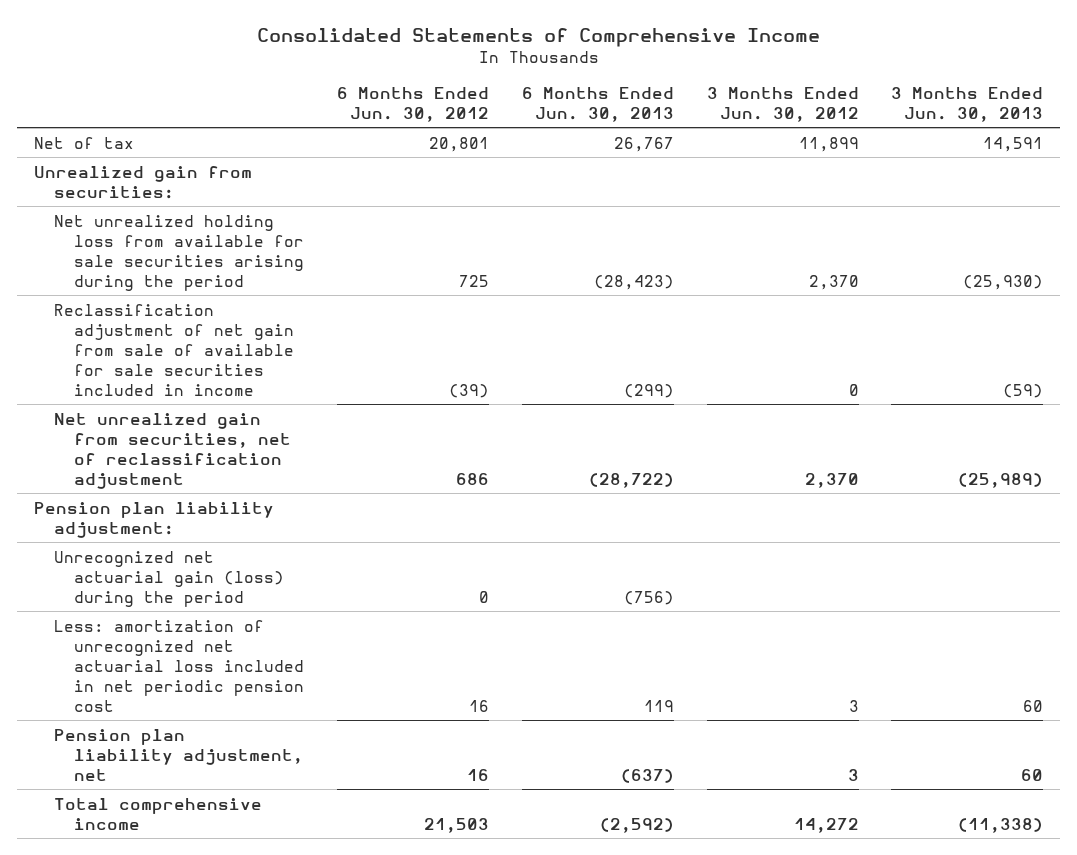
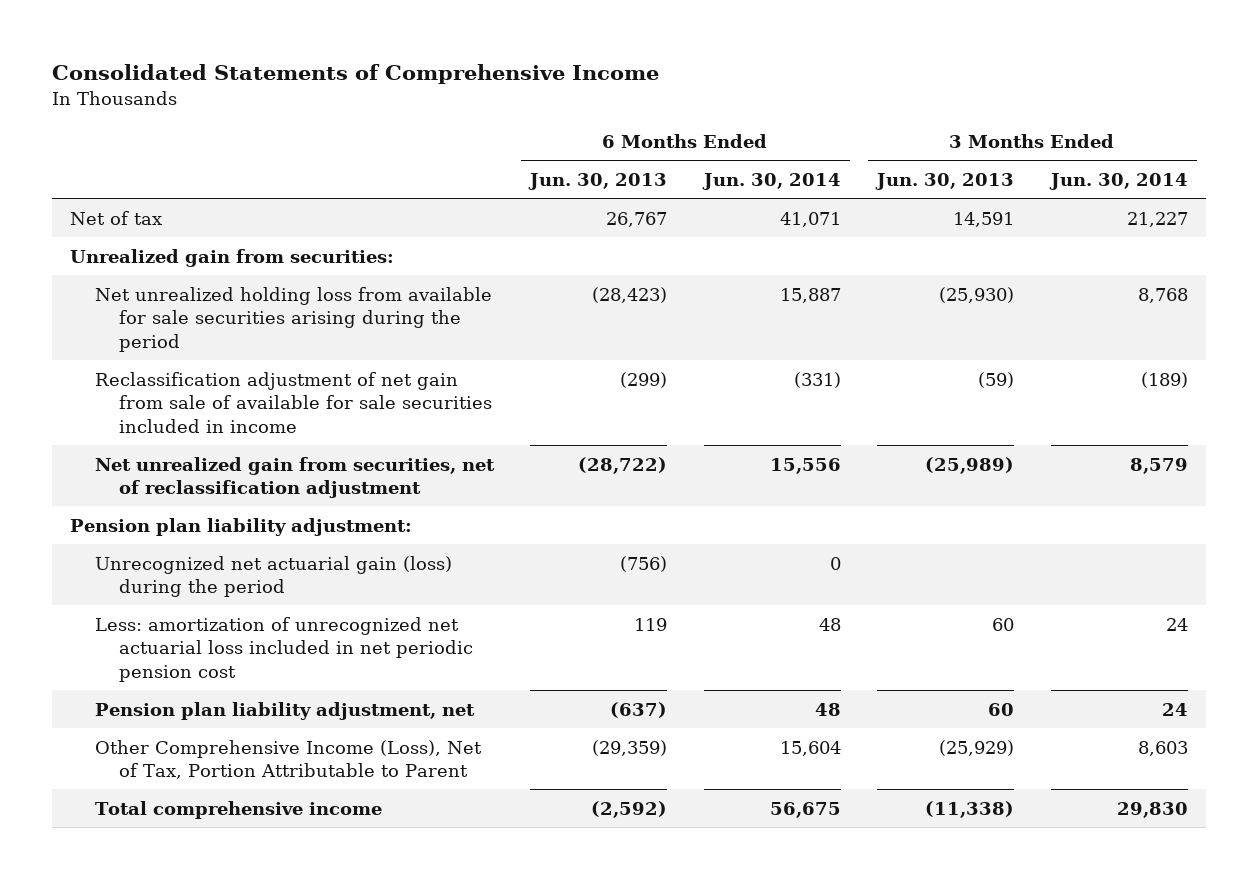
- | 6 Months Ended Jun. 30, 2012 | 6 Months Ended Jun. 30, 2013 | 3 Months Ended Jun. 30, 2012 | 3 Months Ended Jun. 30, 2013
+ | 6 Months Ended Jun. 30, 2013 | 6 Months Ended Jun. 30, 2014 | 3 Months Ended Jun. 30, 2013 | 3 Months Ended Jun. 30, 2014
+ Other Comprehensive Income (Loss), Net of Tax, Portion Attributable to Parent | (29,359) | 15,604 | (25,929) | 8,603

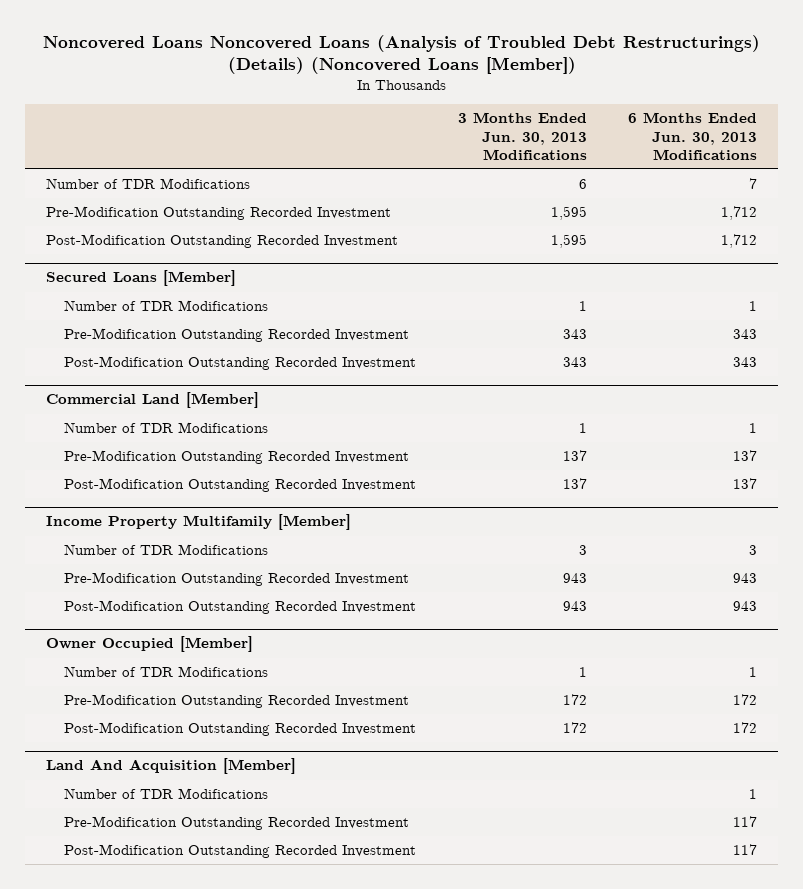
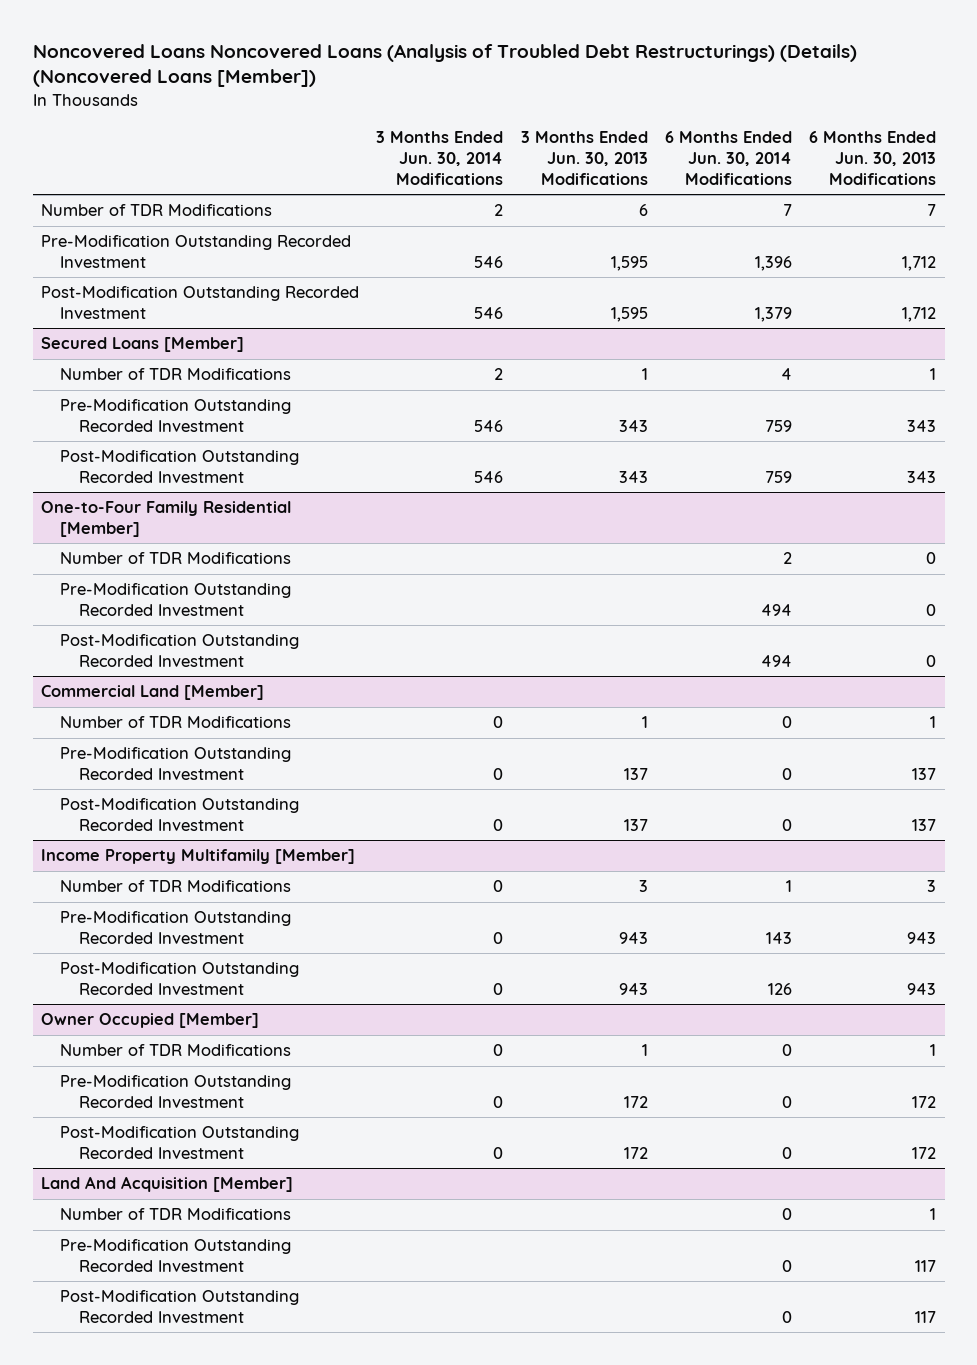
- | 3 Months Ended Jun. 30, 2013 Modifications | 6 Months Ended Jun. 30, 2013 Modifications
+ | 3 Months Ended Jun. 30, 2014 Modifications | 3 Months Ended Jun. 30, 2013 Modifications | 6 Months Ended Jun. 30, 2014 Modifications | 6 Months Ended Jun. 30, 2013 Modifications
+ One-to-Four Family Residential [Member]
+ Number of TDR Modifications | | | 2 | 0
+ Pre-Modification Outstanding Recorded Investment | | | 494 | 0
+ Post-Modification Outstanding Recorded Investment | | | 494 | 0

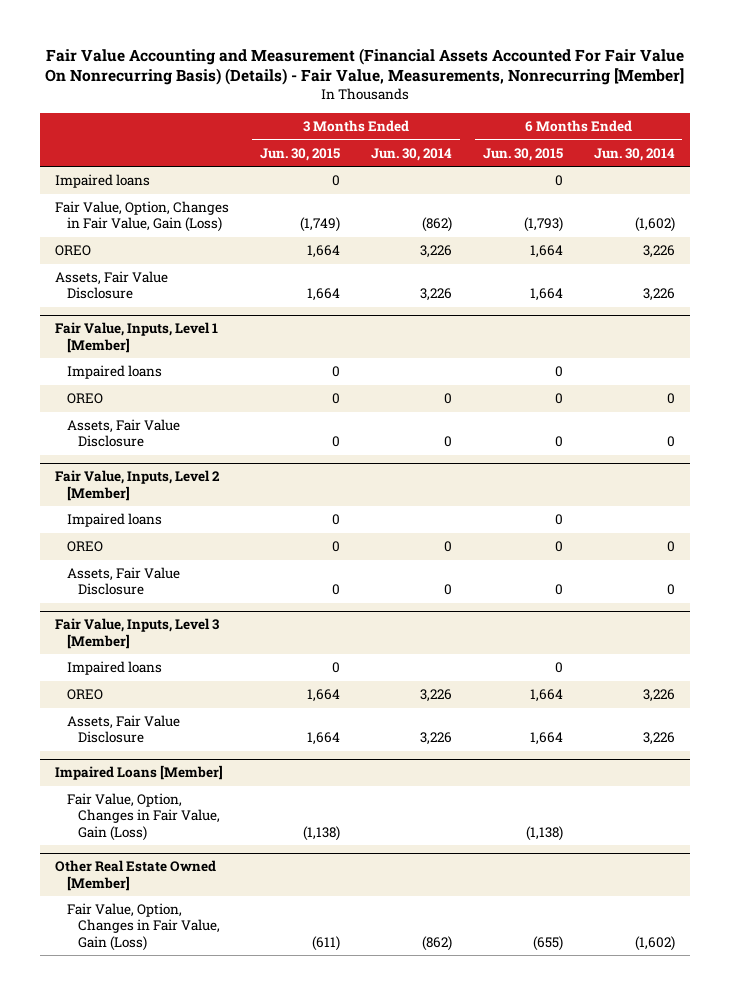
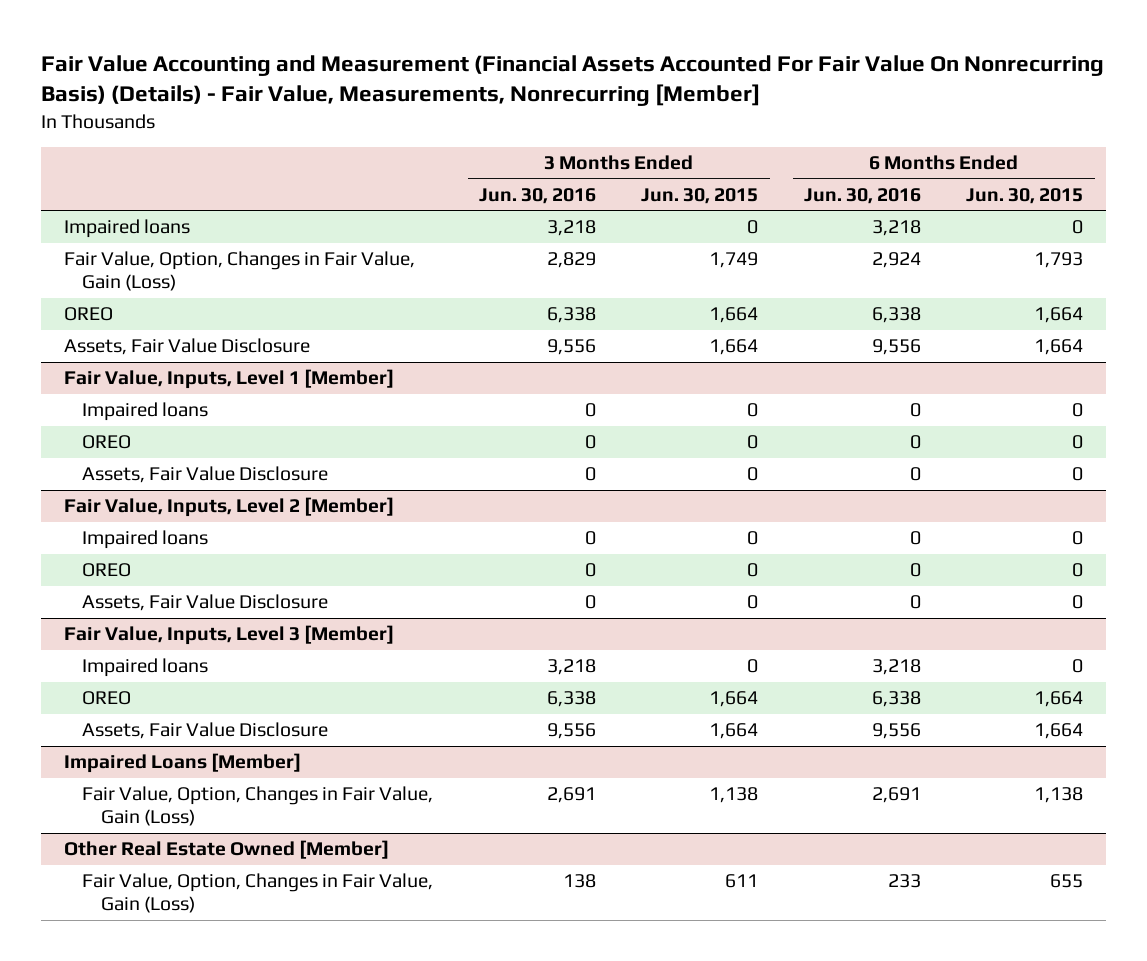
- | 3 Months Ended Jun. 30, 2015 | 3 Months Ended Jun. 30, 2014 | 6 Months Ended Jun. 30, 2015 | 6 Months Ended Jun. 30, 2014
+ | 3 Months Ended Jun. 30, 2016 | 3 Months Ended Jun. 30, 2015 | 6 Months Ended Jun. 30, 2016 | 6 Months Ended Jun. 30, 2015
- Fair Value, Option, Changes in Fair Value, Gain (Loss) | (1,749) | (862) | (1,793) | (1,602)
+ Fair Value, Option, Changes in Fair Value, Gain (Loss) | 2,829 | 1,749 | 2,924 | 1,793
@ Impaired Loans [Member]
- Fair Value, Option, Changes in Fair Value, Gain (Loss) | (1,138) | | (1,138) |
+ Fair Value, Option, Changes in Fair Value, Gain (Loss) | 2,691 | 1,138 | 2,691 | 1,138
@ Other Real Estate Owned [Member]
- Fair Value, Option, Changes in Fair Value, Gain (Loss) | (611) | (862) | (655) | (1,602)
+ Fair Value, Option, Changes in Fair Value, Gain (Loss) | 138 | 611 | 233 | 655

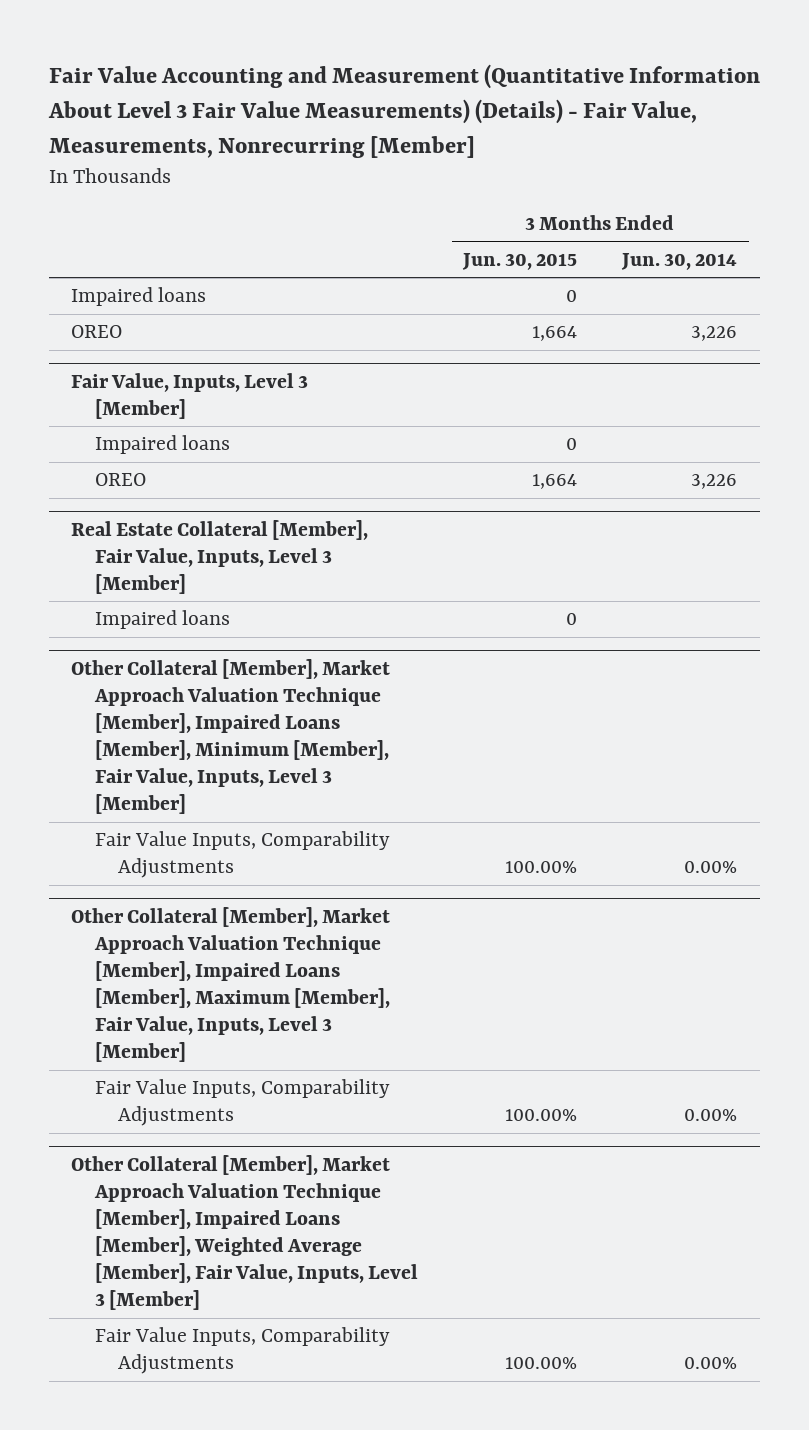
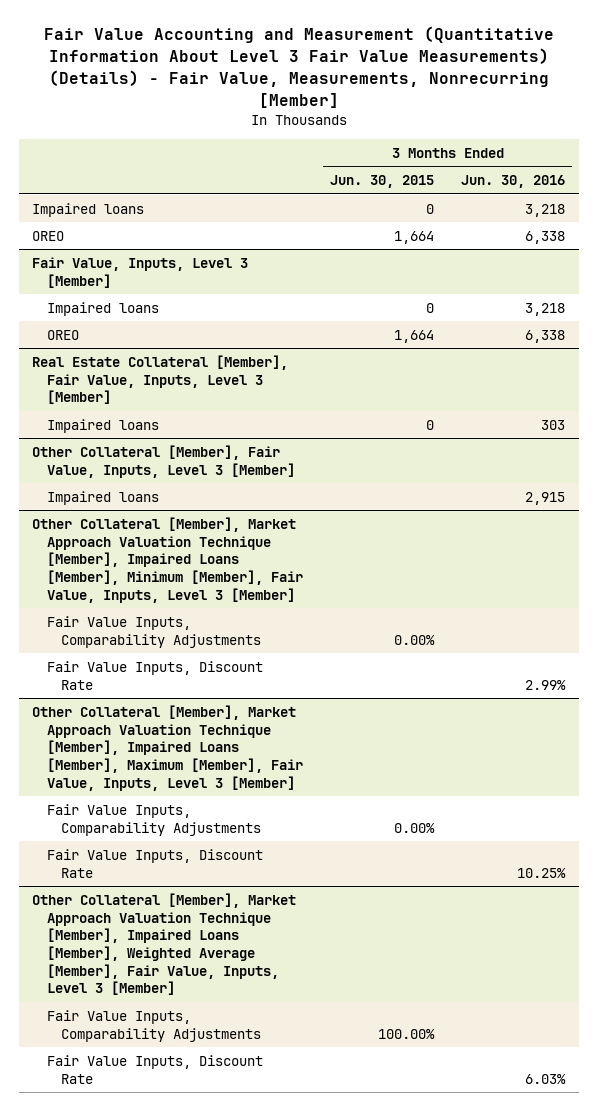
- | 3 Months Ended Jun. 30, 2015 | 3 Months Ended Jun. 30, 2014
+ | 3 Months Ended Jun. 30, 2015 | 3 Months Ended Jun. 30, 2016
+ Other Collateral [Member], Fair Value, Inputs, Level 3 [Member]
+ Impaired loans | | 2,915
@ Other Collateral [Member], Market Approach Valuation Technique [Member], Impaired Loans [Member], Minimum [Member], Fair Value, Inputs, Level 3 [Member]
- Fair Value Inputs, Comparability Adjustments | 100.00% | 0.00%
+ Fair Value Inputs, Comparability Adjustments | 0.00% |
+ Fair Value Inputs, Discount Rate | | 2.99%
@ Other Collateral [Member], Market Approach Valuation Technique [Member], Impaired Loans [Member], Maximum [Member], Fair Value, Inputs, Level 3 [Member]
- Fair Value Inputs, Comparability Adjustments | 100.00% | 0.00%
+ Fair Value Inputs, Comparability Adjustments | 0.00% |
+ Fair Value Inputs, Discount Rate | | 10.25%
@ Other Collateral [Member], Market Approach Valuation Technique [Member], Impaired Loans [Member], Weighted Average [Member], Fair Value, Inputs, Level 3 [Member]
+ Fair Value Inputs, Discount Rate | | 6.03%

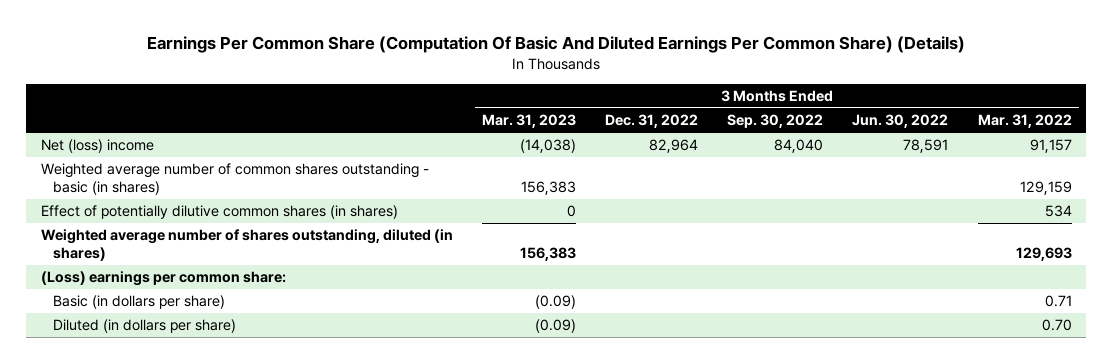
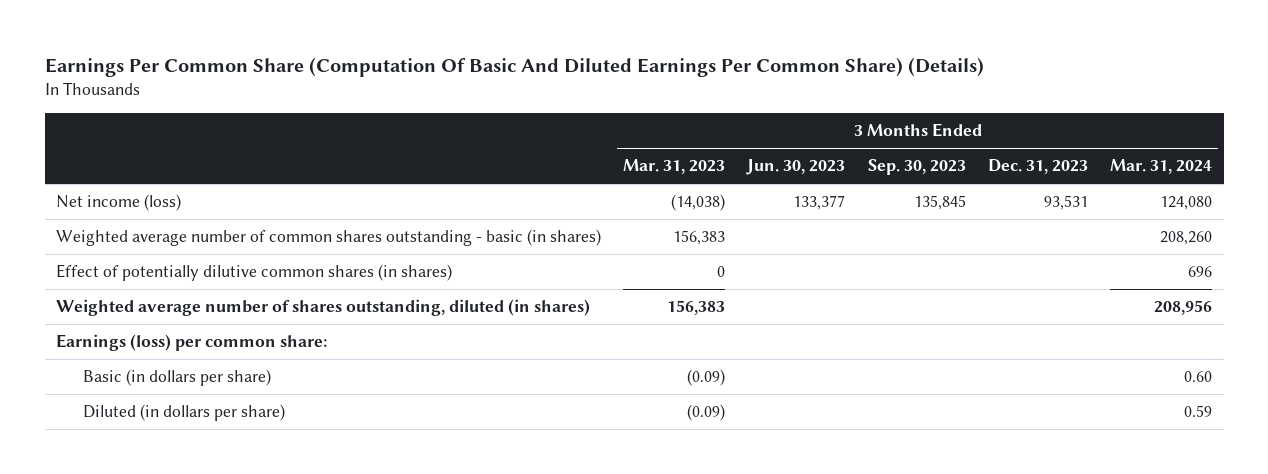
- | 3 Months Ended Mar. 31, 2023 | 3 Months Ended Dec. 31, 2022 | 3 Months Ended Sep. 30, 2022 | 3 Months Ended Jun. 30, 2022 | 3 Months Ended Mar. 31, 2022
+ | 3 Months Ended Mar. 31, 2023 | 3 Months Ended Jun. 30, 2023 | 3 Months Ended Sep. 30, 2023 | 3 Months Ended Dec. 31, 2023 | 3 Months Ended Mar. 31, 2024
- Net (loss) income | (14,038) | 82,964 | 84,040 | 78,591 | 91,157
+ Net income (loss) | (14,038) | 133,377 | 135,845 | 93,531 | 124,080
- (Loss) earnings per common share:
+ Earnings (loss) per common share:

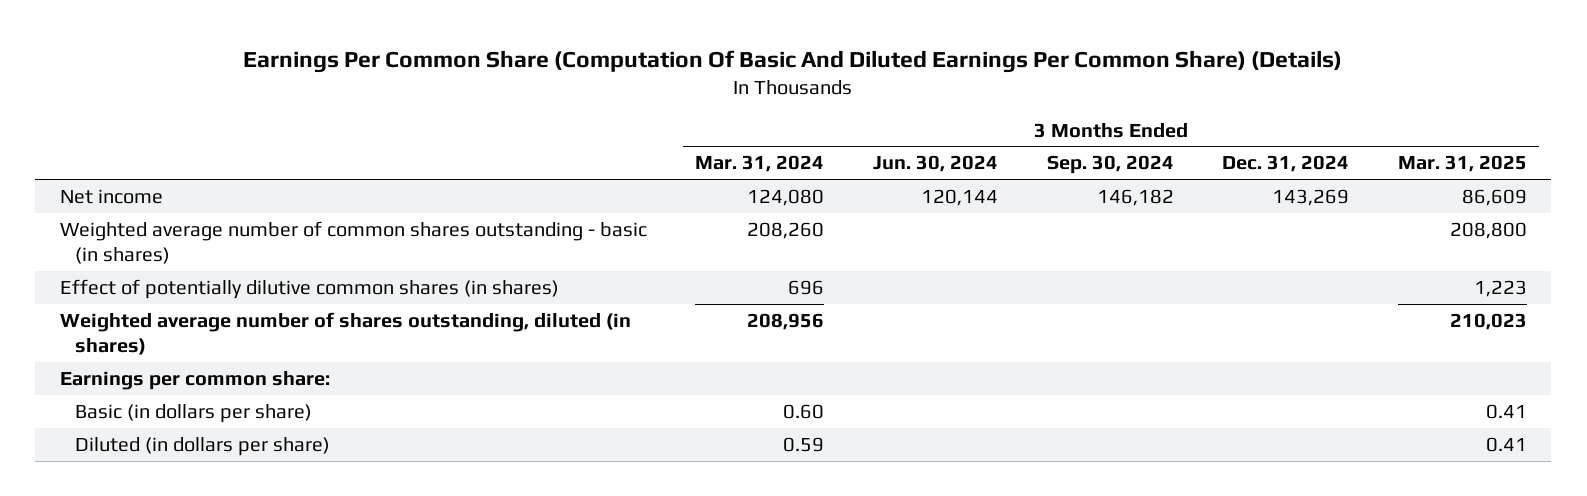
- | 3 Months Ended Mar. 31, 2023 | 3 Months Ended Jun. 30, 2023 | 3 Months Ended Sep. 30, 2023 | 3 Months Ended Dec. 31, 2023 | 3 Months Ended Mar. 31, 2024
+ | 3 Months Ended Mar. 31, 2024 | 3 Months Ended Jun. 30, 2024 | 3 Months Ended Sep. 30, 2024 | 3 Months Ended Dec. 31, 2024 | 3 Months Ended Mar. 31, 2025
- Net income (loss) | (14,038) | 133,377 | 135,845 | 93,531 | 124,080
+ Net income | 124,080 | 120,144 | 146,182 | 143,269 | 86,609
- Earnings (loss) per common share:
+ Earnings per common share:

